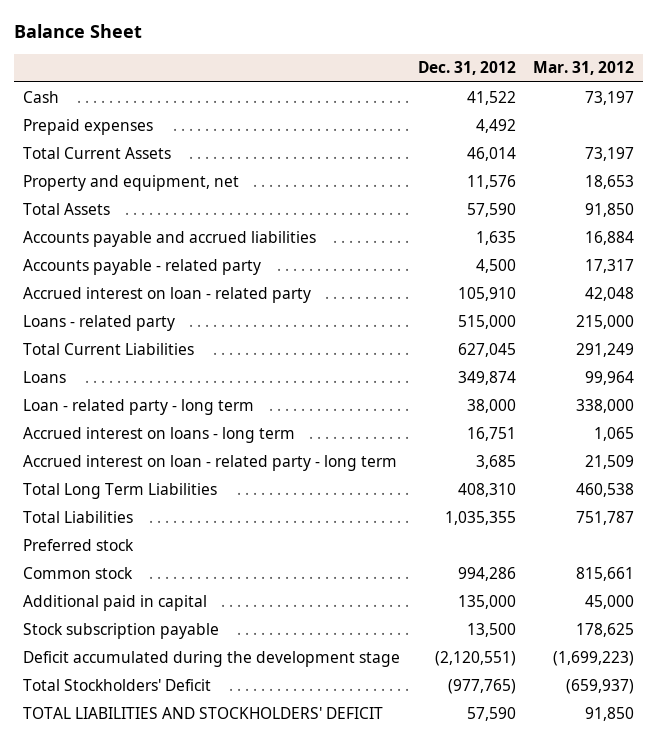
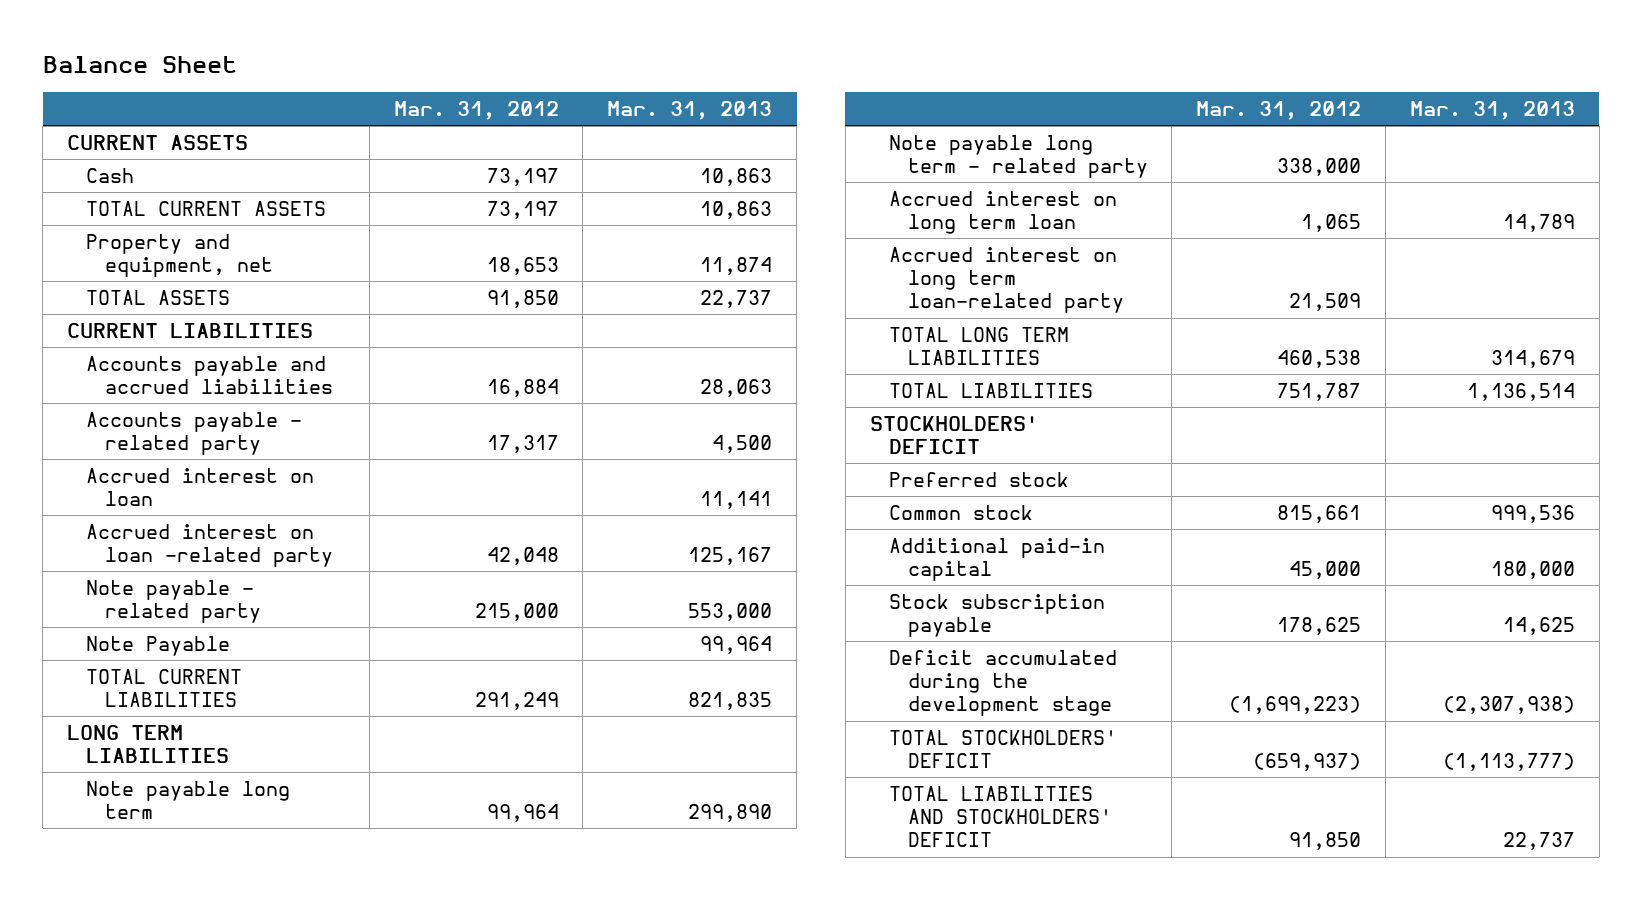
- | Dec. 31, 2012 | Mar. 31, 2012
+ | Mar. 31, 2012 | Mar. 31, 2013
+ CURRENT ASSETS
- Prepaid expenses | 4,492 |
- Total Current Assets | 46,014 | 73,197
+ TOTAL CURRENT ASSETS | 73,197 | 10,863
- Total Assets | 57,590 | 91,850
+ TOTAL ASSETS | 91,850 | 22,737
+ CURRENT LIABILITIES
- Accrued interest on loan - related party | 105,910 | 42,048
- Loans - related party | 515,000 | 215,000
- Total Current Liabilities | 627,045 | 291,249
- Loans | 349,874 | 99,964
- Loan - related party - long term | 38,000 | 338,000
- Accrued interest on loans - long term | 16,751 | 1,065
- Accrued interest on loan - related party - long term | 3,685 | 21,509
- Total Long Term Liabilities | 408,310 | 460,538
- Total Liabilities | 1,035,355 | 751,787
+ Accrued interest on loan | | 11,141
+ Accrued interest on loan -related party | 42,048 | 125,167
+ Note payable - related party | 215,000 | 553,000
+ Note Payable | | 99,964
+ TOTAL CURRENT LIABILITIES | 291,249 | 821,835
+ LONG TERM LIABILITIES
+ Note payable long term | 99,964 | 299,890
+ Note payable long term - related party | 338,000 |
+ Accrued interest on long term loan | 1,065 | 14,789
+ Accrued interest on long term loan-related party | 21,509 |
+ TOTAL LONG TERM LIABILITIES | 460,538 | 314,679
+ TOTAL LIABILITIES | 751,787 | 1,136,514
+ STOCKHOLDERS' DEFICIT
- Additional paid in capital | 135,000 | 45,000
+ Additional paid-in capital | 45,000 | 180,000
- Total Stockholders' Deficit | (977,765) | (659,937)
+ TOTAL STOCKHOLDERS' DEFICIT | (659,937) | (1,113,777)

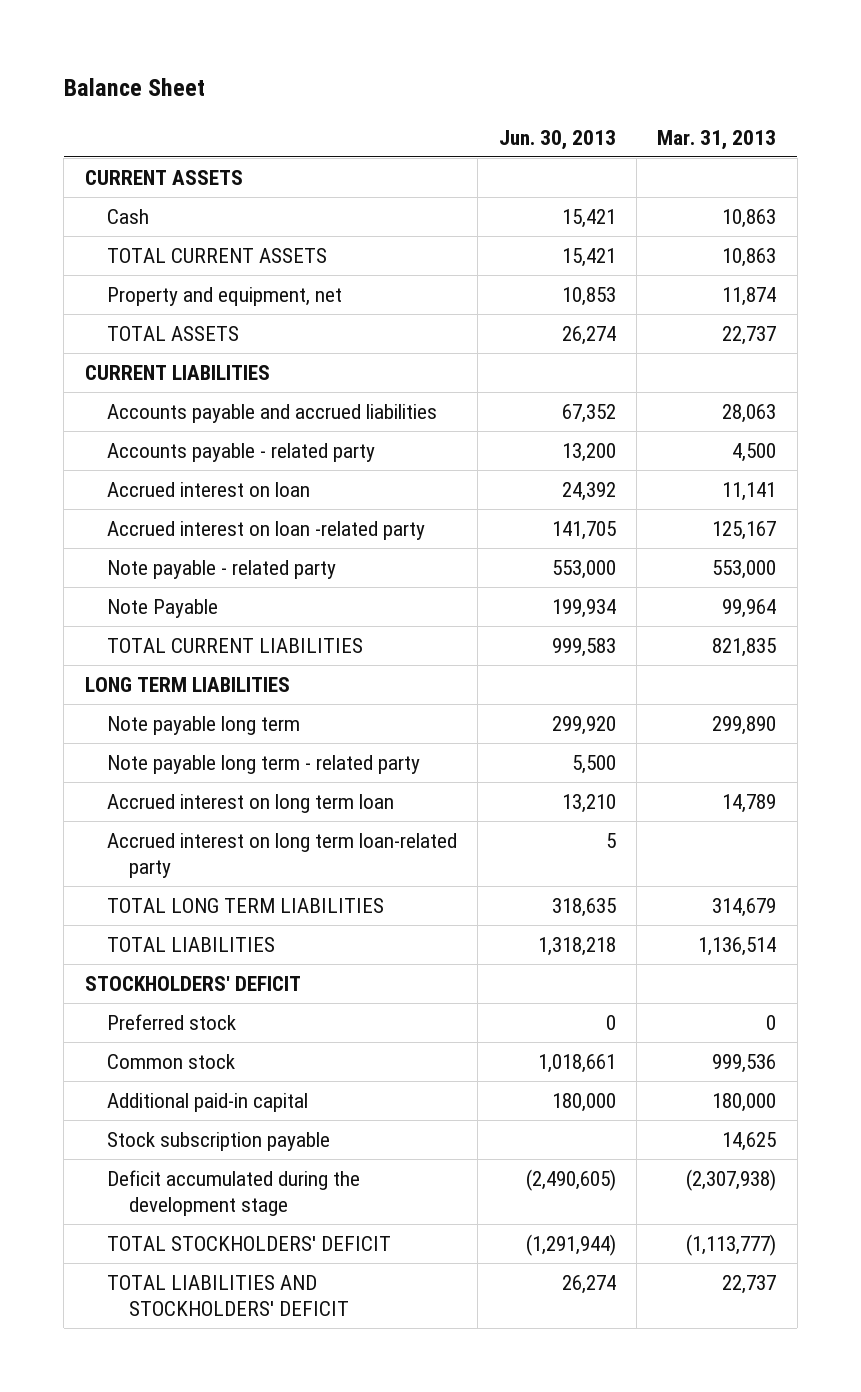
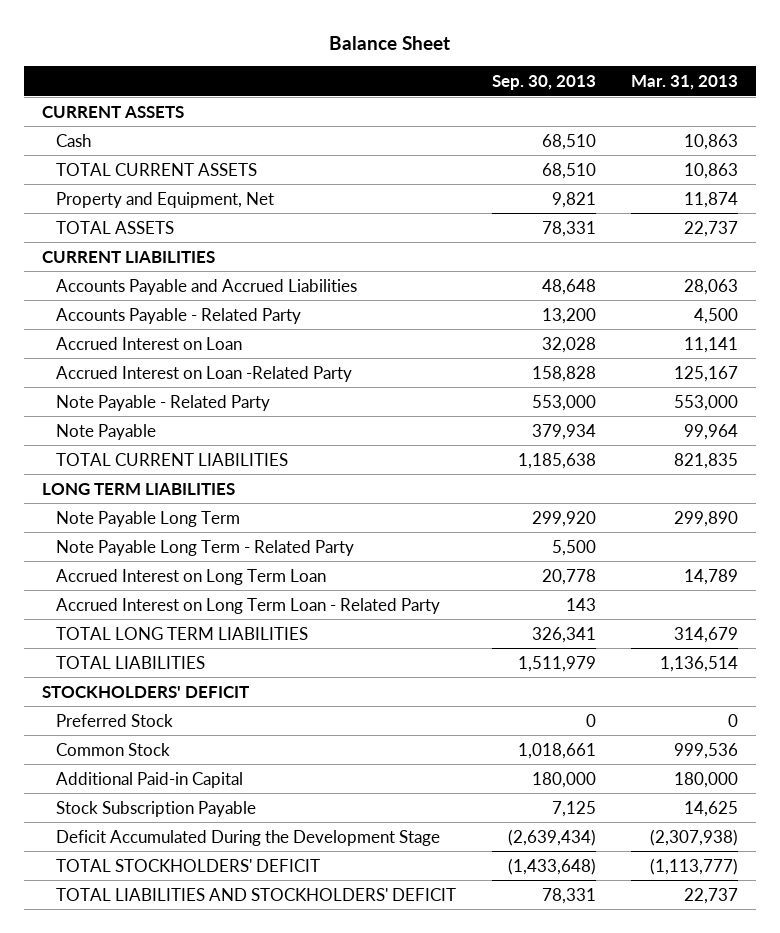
- | Jun. 30, 2013 | Mar. 31, 2013
+ | Sep. 30, 2013 | Mar. 31, 2013
- Property and equipment, net | 10,853 | 11,874
+ Property and Equipment, Net | 9,821 | 11,874
- Accounts payable and accrued liabilities | 67,352 | 28,063
- Accounts payable - related party | 13,200 | 4,500
- Accrued interest on loan | 24,392 | 11,141
- Accrued interest on loan -related party | 141,705 | 125,167
- Note payable - related party | 553,000 | 553,000
+ Accounts Payable and Accrued Liabilities | 48,648 | 28,063
+ Accounts Payable - Related Party | 13,200 | 4,500
+ Accrued Interest on Loan | 32,028 | 11,141
+ Accrued Interest on Loan -Related Party | 158,828 | 125,167
+ Note Payable - Related Party | 553,000 | 553,000
- Note payable long term | 299,920 | 299,890
- Note payable long term - related party | 5,500 |
- Accrued interest on long term loan | 13,210 | 14,789
- Accrued interest on long term loan-related party | 5 |
+ Note Payable Long Term | 299,920 | 299,890
+ Note Payable Long Term - Related Party | 5,500 |
+ Accrued Interest on Long Term Loan | 20,778 | 14,789
+ Accrued Interest on Long Term Loan - Related Party | 143 |
- Preferred stock | 0 | 0
- Common stock | 1,018,661 | 999,536
- Additional paid-in capital | 180,000 | 180,000
- Stock subscription payable | | 14,625
- Deficit accumulated during the development stage | (2,490,605) | (2,307,938)
+ Preferred Stock | 0 | 0
+ Common Stock | 1,018,661 | 999,536
+ Additional Paid-in Capital | 180,000 | 180,000
+ Stock Subscription Payable | 7,125 | 14,625
+ Deficit Accumulated During the Development Stage | (2,639,434) | (2,307,938)

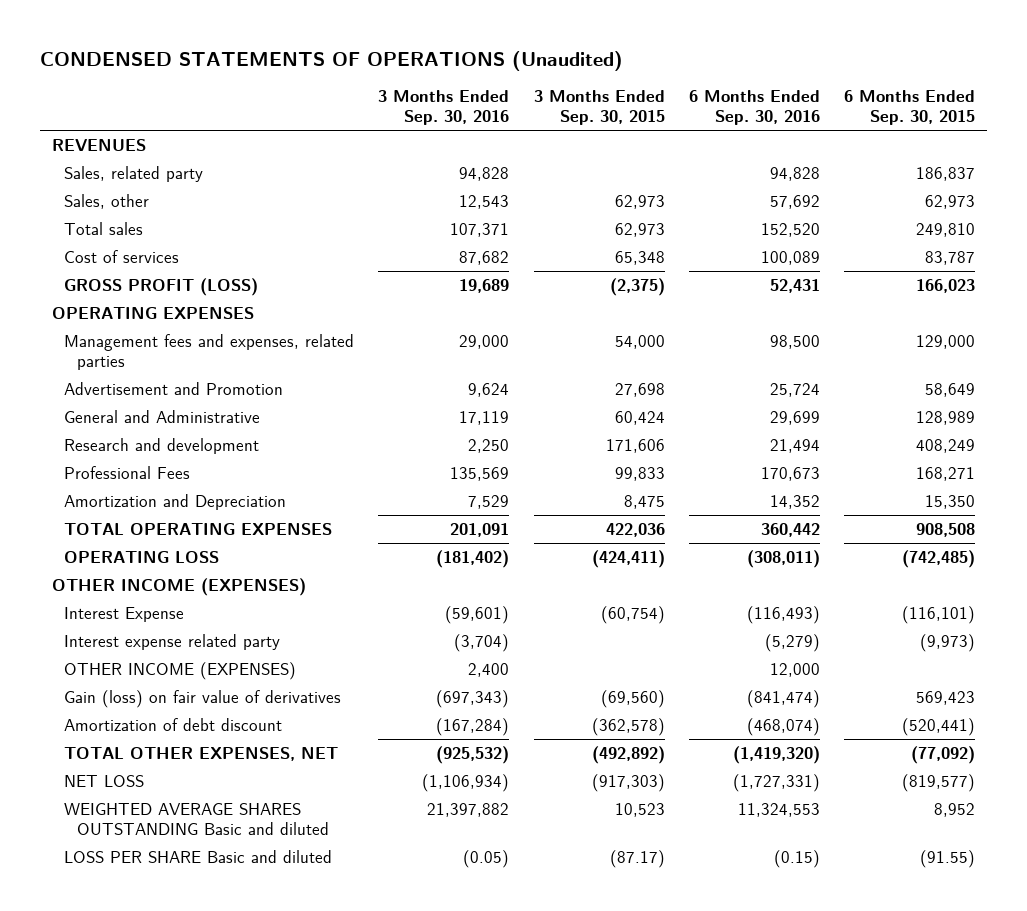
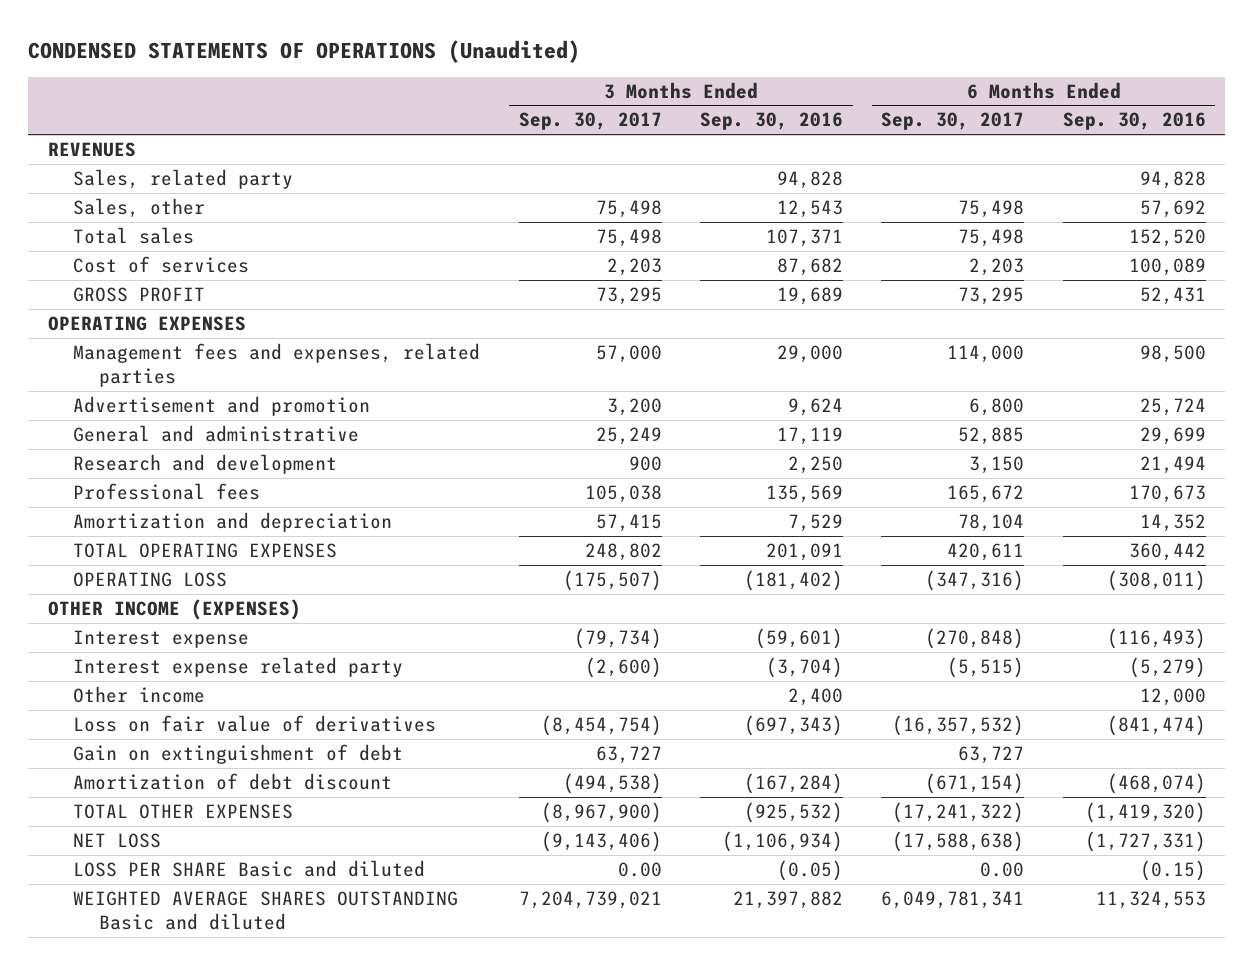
- | 3 Months Ended Sep. 30, 2016 | 3 Months Ended Sep. 30, 2015 | 6 Months Ended Sep. 30, 2016 | 6 Months Ended Sep. 30, 2015
+ | 3 Months Ended Sep. 30, 2017 | 3 Months Ended Sep. 30, 2016 | 6 Months Ended Sep. 30, 2017 | 6 Months Ended Sep. 30, 2016
- GROSS PROFIT (LOSS) | 19,689 | (2,375) | 52,431 | 166,023
+ GROSS PROFIT | 73,295 | 19,689 | 73,295 | 52,431
- Advertisement and Promotion | 9,624 | 27,698 | 25,724 | 58,649
- General and Administrative | 17,119 | 60,424 | 29,699 | 128,989
+ Advertisement and promotion | 3,200 | 9,624 | 6,800 | 25,724
+ General and administrative | 25,249 | 17,119 | 52,885 | 29,699
- Professional Fees | 135,569 | 99,833 | 170,673 | 168,271
- Amortization and Depreciation | 7,529 | 8,475 | 14,352 | 15,350
+ Professional fees | 105,038 | 135,569 | 165,672 | 170,673
+ Amortization and depreciation | 57,415 | 7,529 | 78,104 | 14,352
- Interest Expense | (59,601) | (60,754) | (116,493) | (116,101)
+ Interest expense | (79,734) | (59,601) | (270,848) | (116,493)
- OTHER INCOME (EXPENSES) | 2,400 | | 12,000 |
- Gain (loss) on fair value of derivatives | (697,343) | (69,560) | (841,474) | 569,423
+ Other income | | 2,400 | | 12,000
+ Loss on fair value of derivatives | (8,454,754) | (697,343) | (16,357,532) | (841,474)
+ Gain on extinguishment of debt | 63,727 | | 63,727 |
- TOTAL OTHER EXPENSES, NET | (925,532) | (492,892) | (1,419,320) | (77,092)
+ TOTAL OTHER EXPENSES | (8,967,900) | (925,532) | (17,241,322) | (1,419,320)
moved down: WEIGHTED AVERAGE SHARES OUTSTANDING Basic and diluted | 7,204,739,021 | 21,397,882 | 6,049,781,341 | 11,324,553

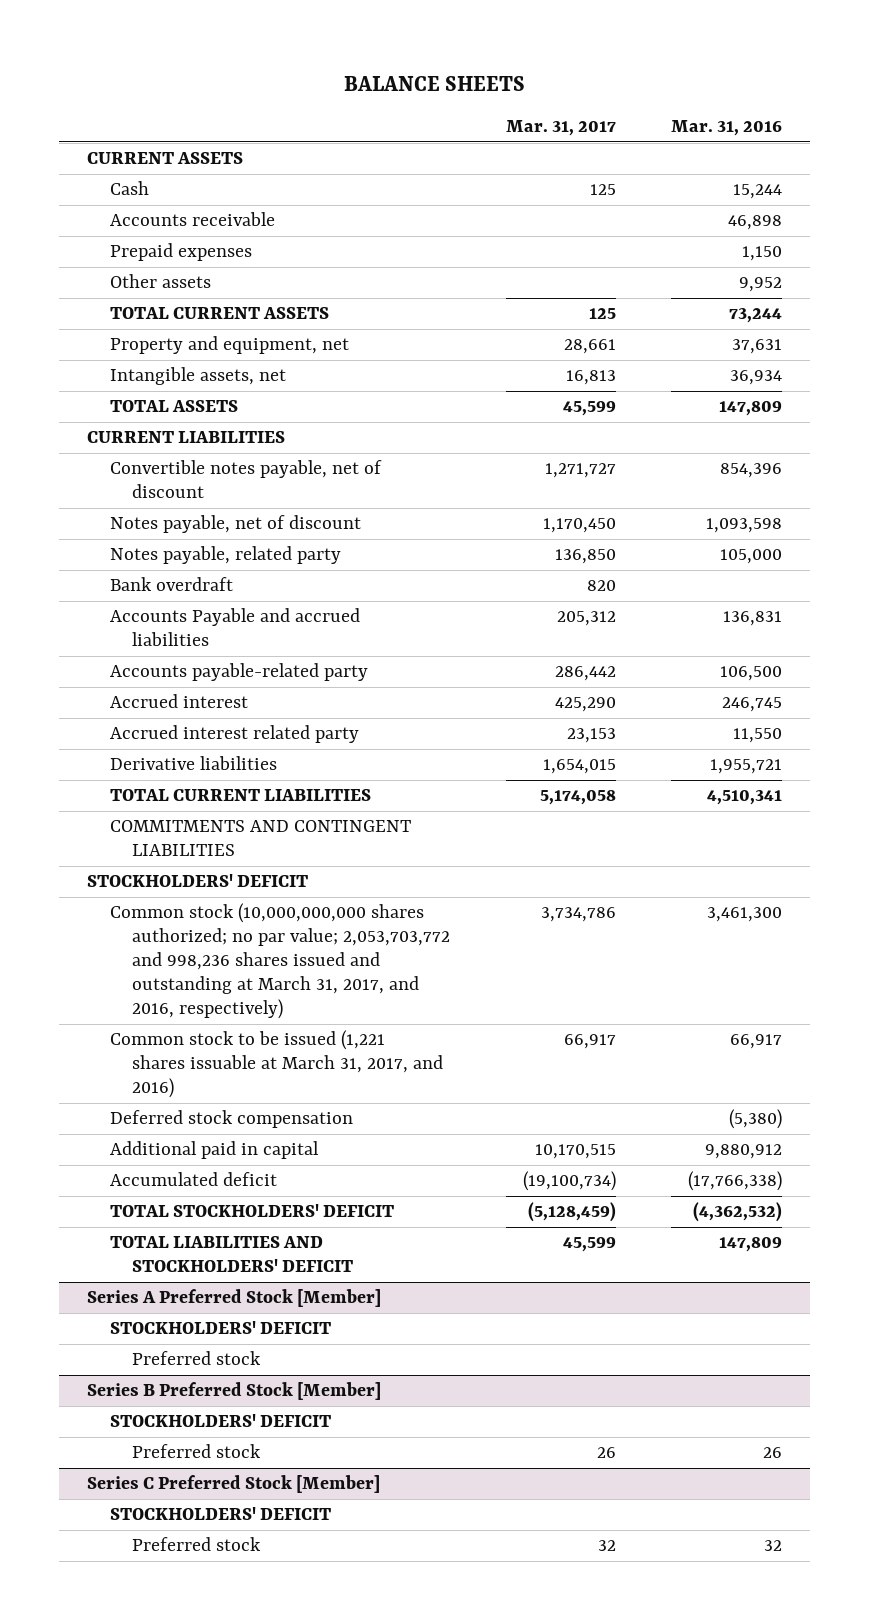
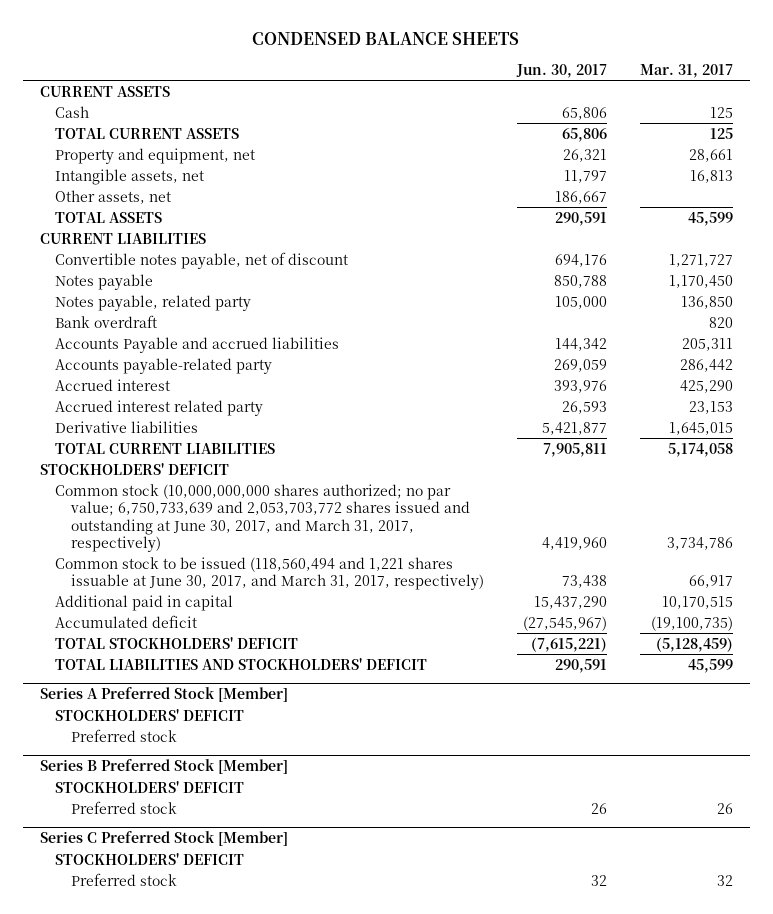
- BALANCE SHEETS
+ CONDENSED BALANCE SHEETS
- | Mar. 31, 2017 | Mar. 31, 2016
+ | Jun. 30, 2017 | Mar. 31, 2017
- Accounts receivable | | 46,898
- Prepaid expenses | | 1,150
- Other assets | | 9,952
+ Other assets, net | 186,667 |
- Notes payable, net of discount | 1,170,450 | 1,093,598
+ Notes payable | 850,788 | 1,170,450
- Accounts Payable and accrued liabilities | 205,312 | 136,831
+ Accounts Payable and accrued liabilities | 144,342 | 205,311
- Derivative liabilities | 1,654,015 | 1,955,721
+ Derivative liabilities | 5,421,877 | 1,645,015
- COMMITMENTS AND CONTINGENT LIABILITIES
- Common stock (10,000,000,000 shares authorized; no par value; 2,053,703,772 and 998,236 shares issued and outstanding at March 31, 2017, and 2016, respectively) | 3,734,786 | 3,461,300
- Common stock to be issued (1,221 shares issuable at March 31, 2017, and 2016) | 66,917 | 66,917
- Deferred stock compensation | | (5,380)
+ Common stock (10,000,000,000 shares authorized; no par value; 6,750,733,639 and 2,053,703,772 shares issued and outstanding at June 30, 2017, and March 31, 2017, respectively) | 4,419,960 | 3,734,786
+ Common stock to be issued (118,560,494 and 1,221 shares issuable at June 30, 2017, and March 31, 2017, respectively) | 73,438 | 66,917
- Accumulated deficit | (19,100,734) | (17,766,338)
+ Accumulated deficit | (27,545,967) | (19,100,735)

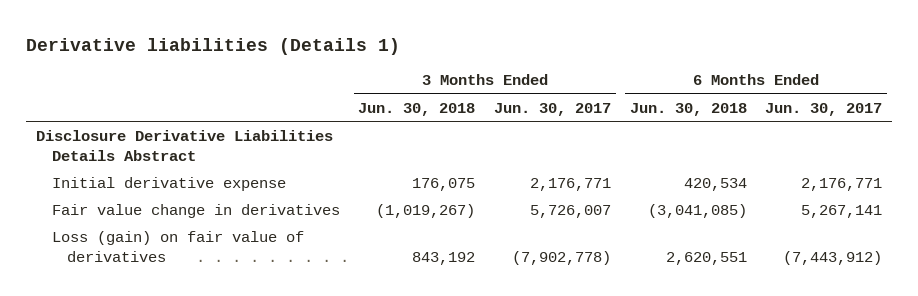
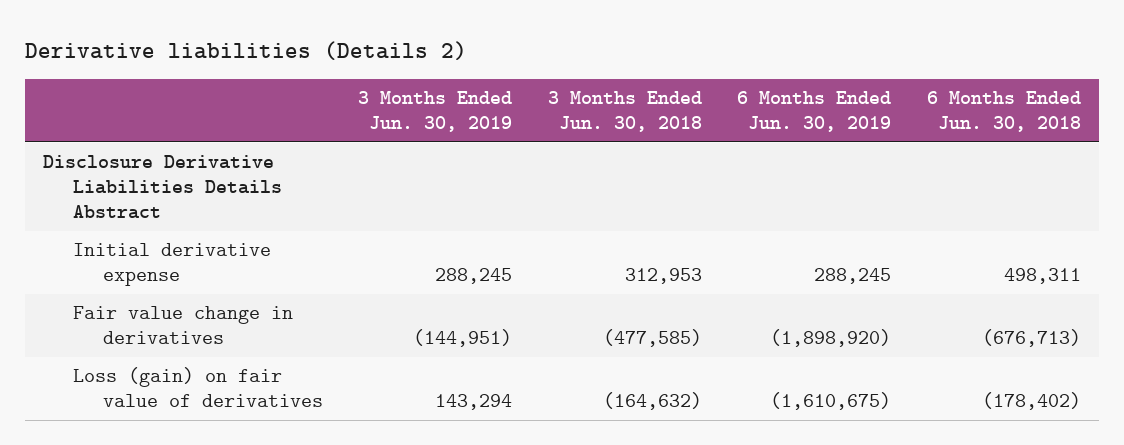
- Derivative liabilities (Details 1)
+ Derivative liabilities (Details 2)
- | 3 Months Ended Jun. 30, 2018 | 3 Months Ended Jun. 30, 2017 | 6 Months Ended Jun. 30, 2018 | 6 Months Ended Jun. 30, 2017
+ | 3 Months Ended Jun. 30, 2019 | 3 Months Ended Jun. 30, 2018 | 6 Months Ended Jun. 30, 2019 | 6 Months Ended Jun. 30, 2018
- Initial derivative expense | 176,075 | 2,176,771 | 420,534 | 2,176,771
- Fair value change in derivatives | (1,019,267) | 5,726,007 | (3,041,085) | 5,267,141
- Loss (gain) on fair value of derivatives | 843,192 | (7,902,778) | 2,620,551 | (7,443,912)
+ Initial derivative expense | 288,245 | 312,953 | 288,245 | 498,311
+ Fair value change in derivatives | (144,951) | (477,585) | (1,898,920) | (676,713)
+ Loss (gain) on fair value of derivatives | 143,294 | (164,632) | (1,610,675) | (178,402)

